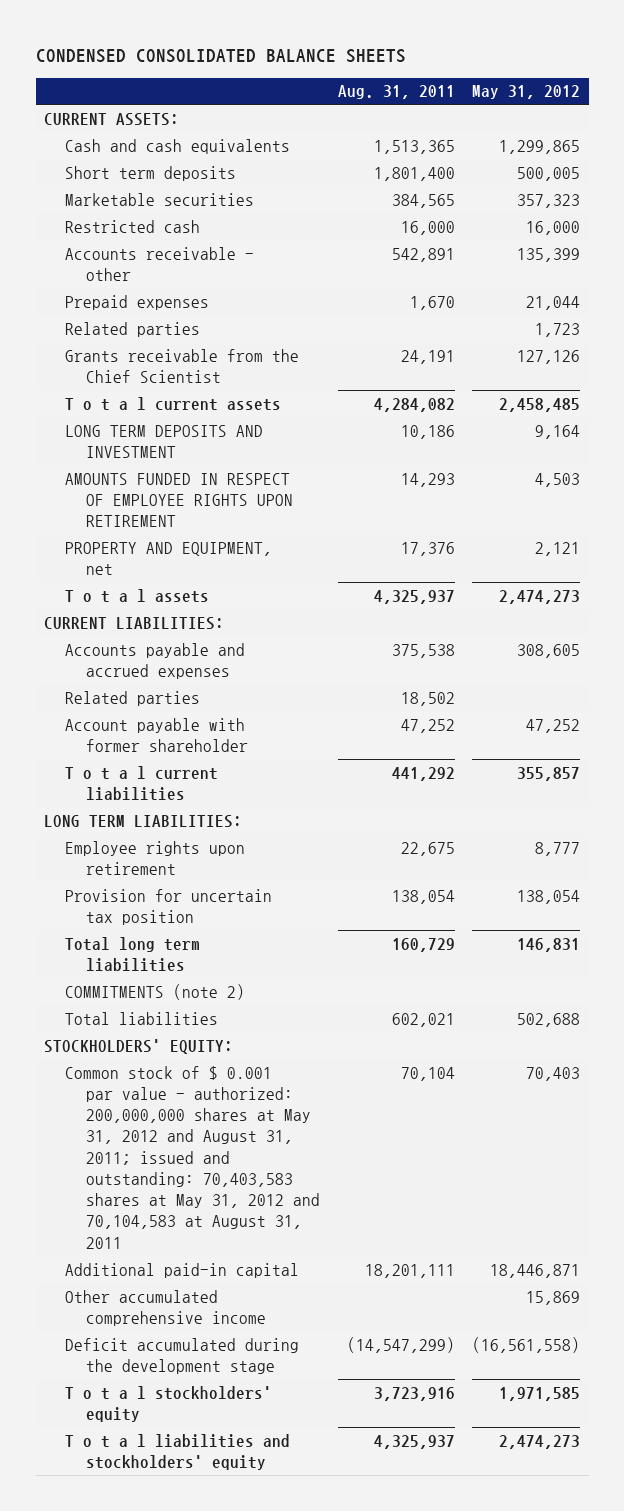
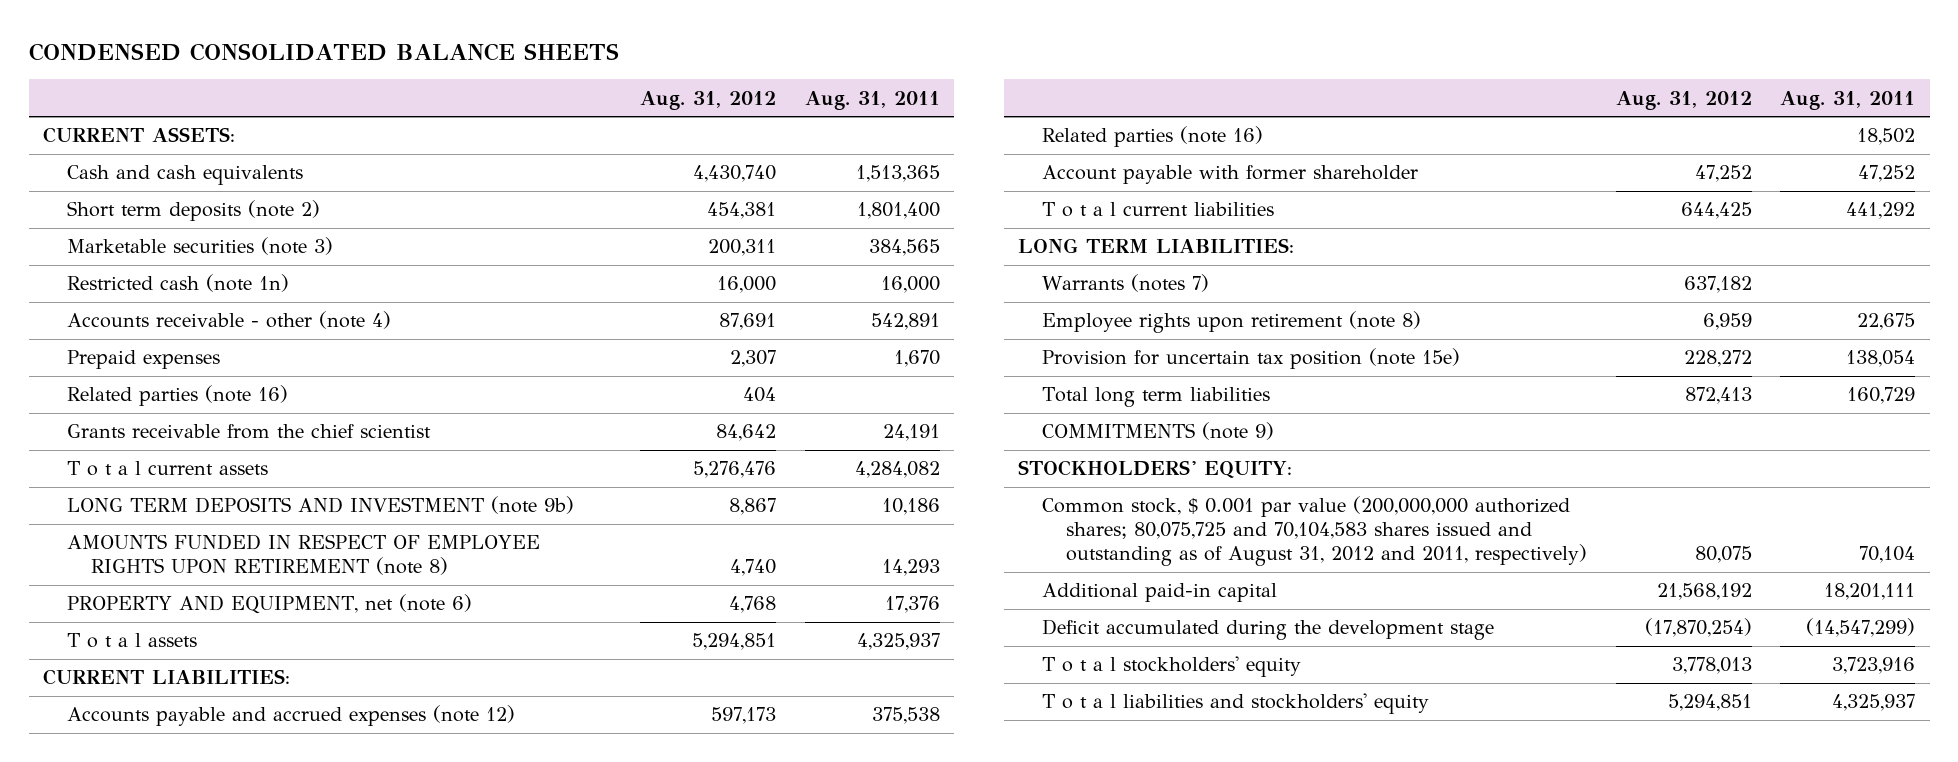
- | Aug. 31, 2011 | May 31, 2012
+ | Aug. 31, 2012 | Aug. 31, 2011
- Short term deposits | 1,801,400 | 500,005
- Marketable securities | 384,565 | 357,323
- Restricted cash | 16,000 | 16,000
- Accounts receivable - other | 542,891 | 135,399
+ Short term deposits (note 2) | 454,381 | 1,801,400
+ Marketable securities (note 3) | 200,311 | 384,565
+ Restricted cash (note 1n) | 16,000 | 16,000
+ Accounts receivable - other (note 4) | 87,691 | 542,891
- Related parties | | 1,723
- Grants receivable from the Chief Scientist | 24,191 | 127,126
+ Related parties (note 16) | 404 |
+ Grants receivable from the chief scientist | 84,642 | 24,191
- LONG TERM DEPOSITS AND INVESTMENT | 10,186 | 9,164
- AMOUNTS FUNDED IN RESPECT OF EMPLOYEE RIGHTS UPON RETIREMENT | 14,293 | 4,503
- PROPERTY AND EQUIPMENT, net | 17,376 | 2,121
+ LONG TERM DEPOSITS AND INVESTMENT (note 9b) | 8,867 | 10,186
+ AMOUNTS FUNDED IN RESPECT OF EMPLOYEE RIGHTS UPON RETIREMENT (note 8) | 4,740 | 14,293
+ PROPERTY AND EQUIPMENT, net (note 6) | 4,768 | 17,376
- Accounts payable and accrued expenses | 375,538 | 308,605
- Related parties | 18,502 |
+ Accounts payable and accrued expenses (note 12) | 597,173 | 375,538
+ Related parties (note 16) | | 18,502
- Employee rights upon retirement | 22,675 | 8,777
- Provision for uncertain tax position | 138,054 | 138,054
+ Warrants (notes 7) | 637,182 |
+ Employee rights upon retirement (note 8) | 6,959 | 22,675
+ Provision for uncertain tax position (note 15e) | 228,272 | 138,054
- COMMITMENTS (note 2)
- Total liabilities | 602,021 | 502,688
+ COMMITMENTS (note 9)
- Common stock of $ 0.001 par value - authorized: 200,000,000 shares at May 31, 2012 and August 31, 2011; issued and outstanding: 70,403,583 shares at May 31, 2012 and 70,104,583 at August 31, 2011 | 70,104 | 70,403
+ Common stock, $ 0.001 par value (200,000,000 authorized shares; 80,075,725 and 70,104,583 shares issued and outstanding as of August 31, 2012 and 2011, respectively) | 80,075 | 70,104
- Other accumulated comprehensive income | | 15,869

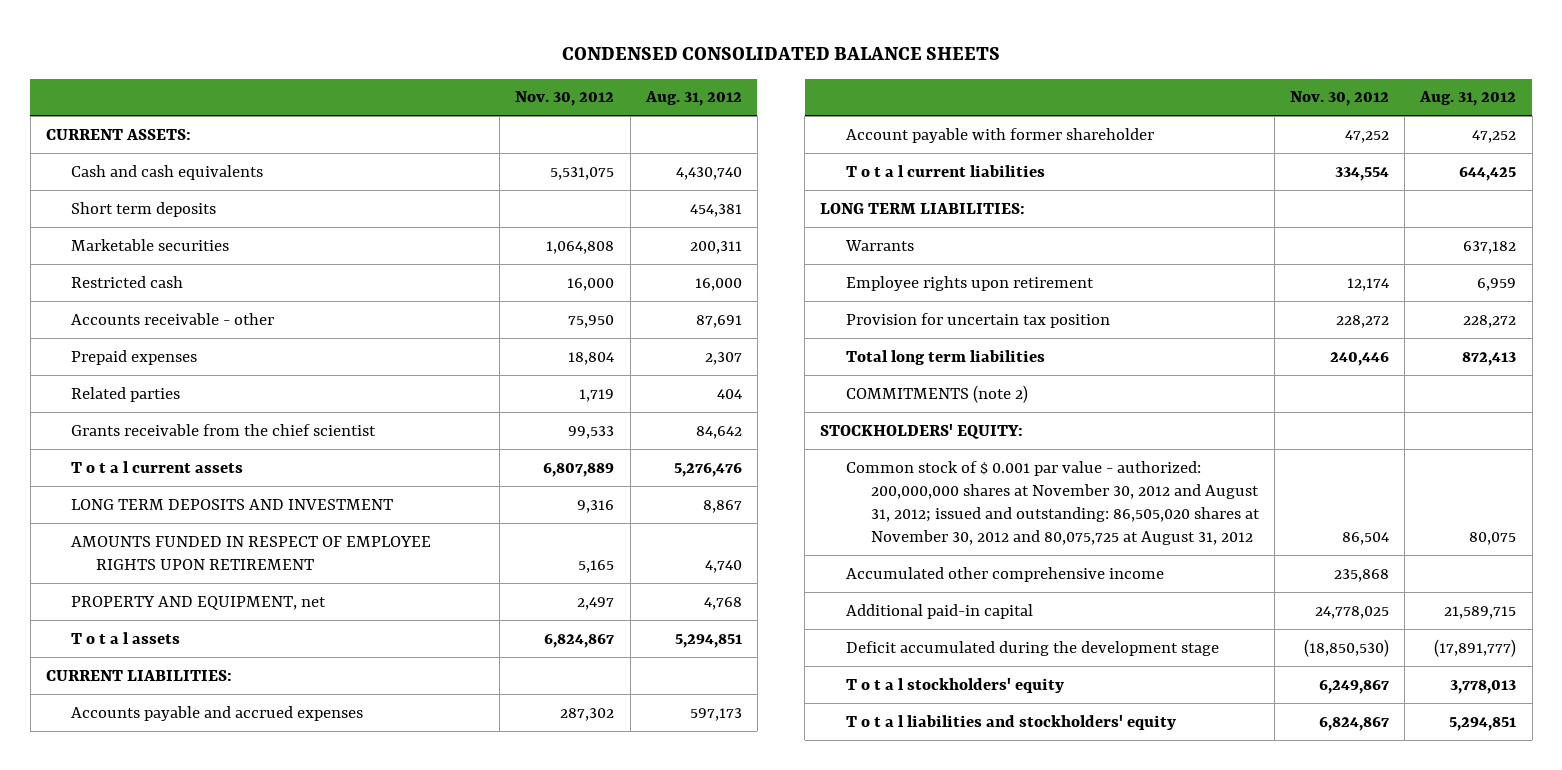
- | Aug. 31, 2012 | Aug. 31, 2011
+ | Nov. 30, 2012 | Aug. 31, 2012
- Short term deposits (note 2) | 454,381 | 1,801,400
- Marketable securities (note 3) | 200,311 | 384,565
- Restricted cash (note 1n) | 16,000 | 16,000
- Accounts receivable - other (note 4) | 87,691 | 542,891
+ Short term deposits | | 454,381
+ Marketable securities | 1,064,808 | 200,311
+ Restricted cash | 16,000 | 16,000
+ Accounts receivable - other | 75,950 | 87,691
- Related parties (note 16) | 404 |
+ Related parties | 1,719 | 404
- LONG TERM DEPOSITS AND INVESTMENT (note 9b) | 8,867 | 10,186
- AMOUNTS FUNDED IN RESPECT OF EMPLOYEE RIGHTS UPON RETIREMENT (note 8) | 4,740 | 14,293
- PROPERTY AND EQUIPMENT, net (note 6) | 4,768 | 17,376
+ LONG TERM DEPOSITS AND INVESTMENT | 9,316 | 8,867
+ AMOUNTS FUNDED IN RESPECT OF EMPLOYEE RIGHTS UPON RETIREMENT | 5,165 | 4,740
+ PROPERTY AND EQUIPMENT, net | 2,497 | 4,768
- Accounts payable and accrued expenses (note 12) | 597,173 | 375,538
- Related parties (note 16) | | 18,502
+ Accounts payable and accrued expenses | 287,302 | 597,173
- Warrants (notes 7) | 637,182 |
- Employee rights upon retirement (note 8) | 6,959 | 22,675
- Provision for uncertain tax position (note 15e) | 228,272 | 138,054
+ Warrants | | 637,182
+ Employee rights upon retirement | 12,174 | 6,959
+ Provision for uncertain tax position | 228,272 | 228,272
- COMMITMENTS (note 9)
+ COMMITMENTS (note 2)
- Common stock, $ 0.001 par value (200,000,000 authorized shares; 80,075,725 and 70,104,583 shares issued and outstanding as of August 31, 2012 and 2011, respectively) | 80,075 | 70,104
- Additional paid-in capital | 21,568,192 | 18,201,111
- Deficit accumulated during the development stage | (17,870,254) | (14,547,299)
+ Common stock of $ 0.001 par value - authorized: 200,000,000 shares at November 30, 2012 and August 31, 2012; issued and outstanding: 86,505,020 shares at November 30, 2012 and 80,075,725 at August 31, 2012 | 86,504 | 80,075
+ Accumulated other comprehensive income | 235,868 |
+ Additional paid-in capital | 24,778,025 | 21,589,715
+ Deficit accumulated during the development stage | (18,850,530) | (17,891,777)

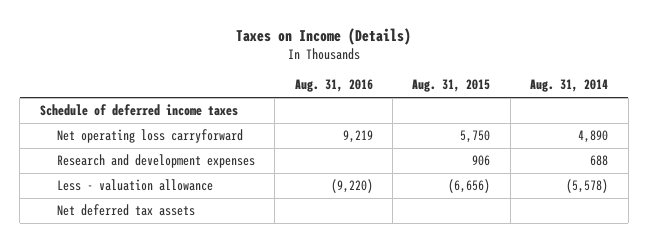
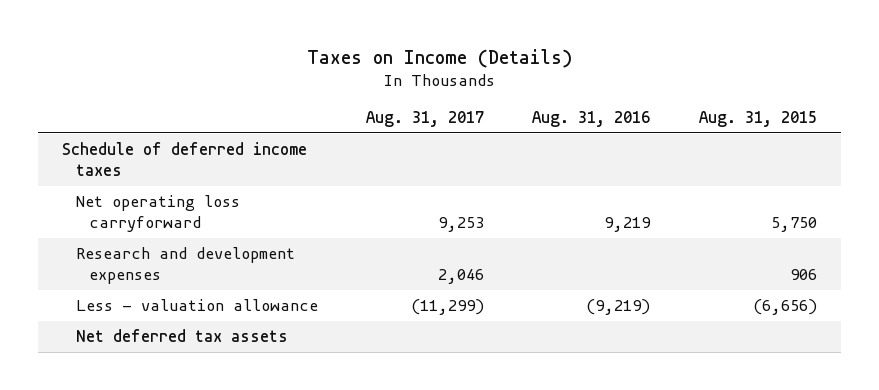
- | Aug. 31, 2016 | Aug. 31, 2015 | Aug. 31, 2014
+ | Aug. 31, 2017 | Aug. 31, 2016 | Aug. 31, 2015
- Less - valuation allowance | (9,220) | (6,656) | (5,578)
+ Less - valuation allowance | (11,299) | (9,219) | (6,656)

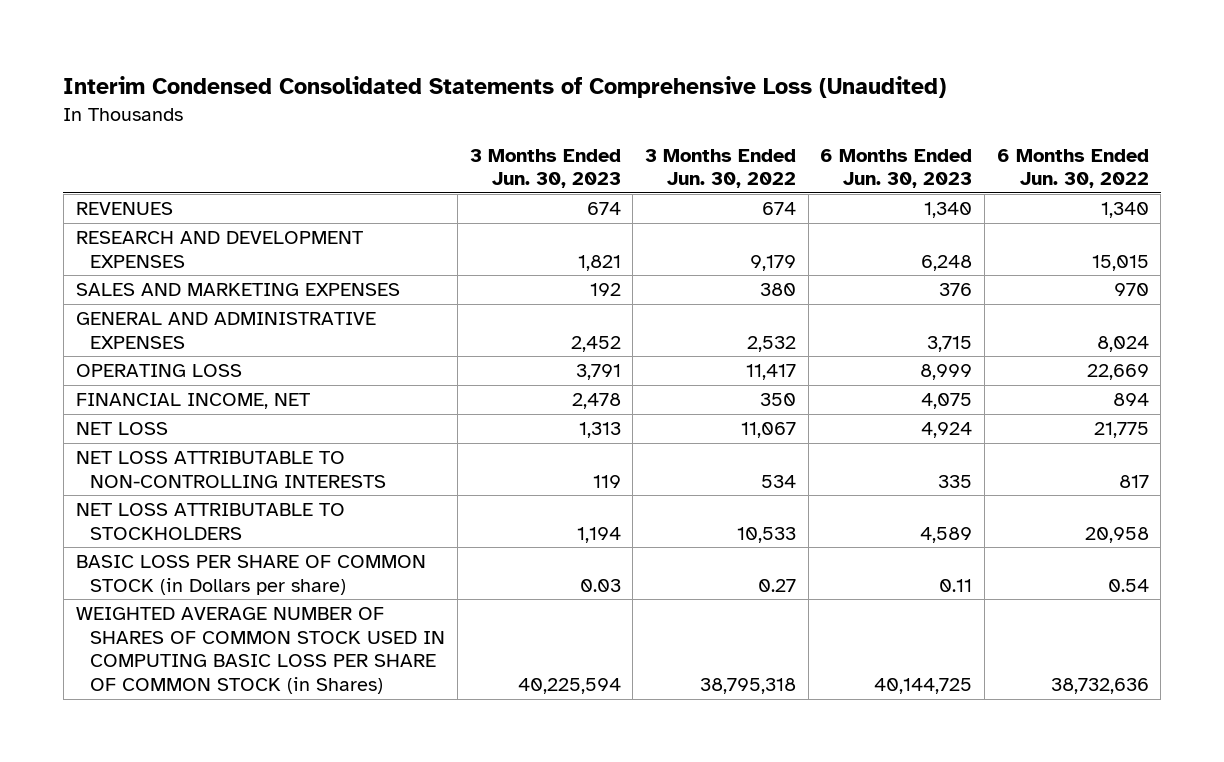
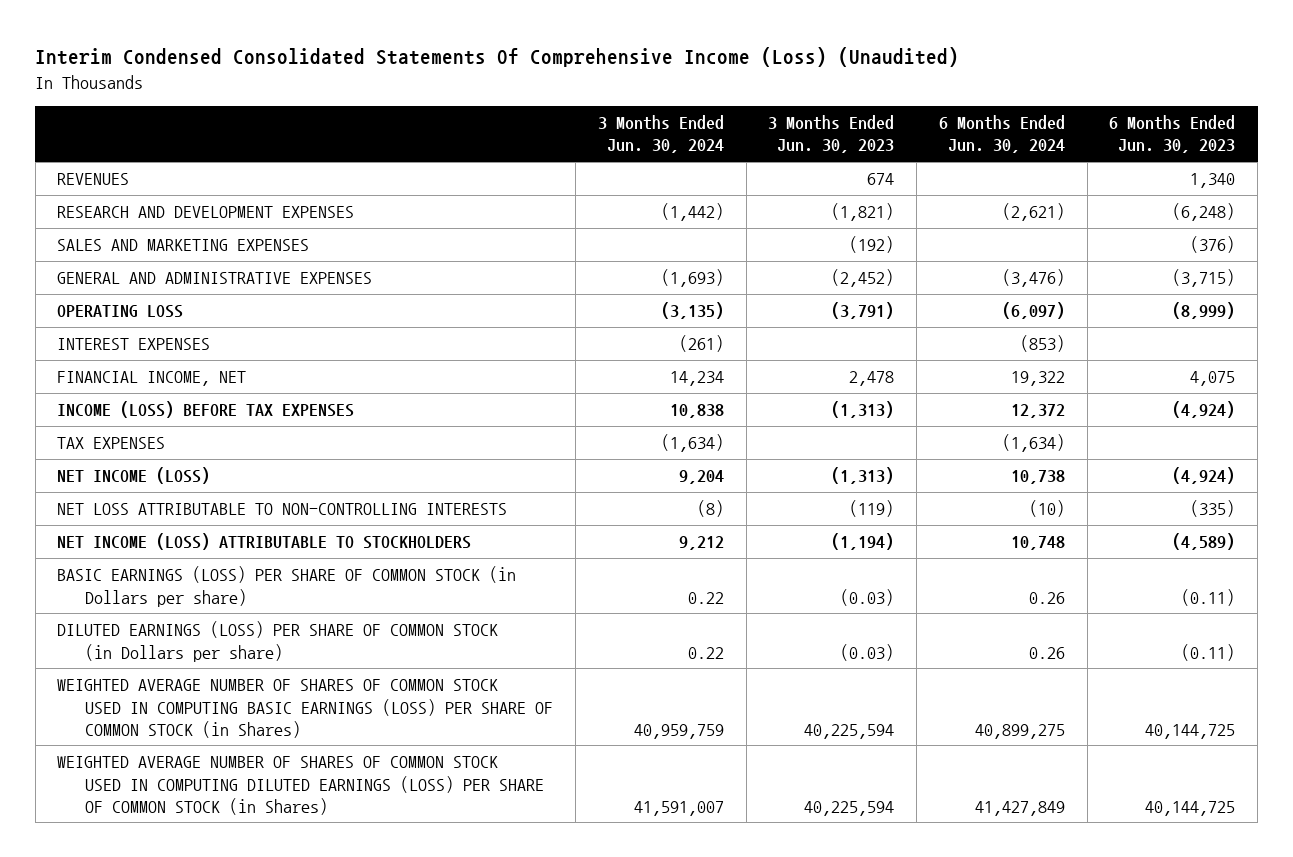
- Interim Condensed Consolidated Statements of Comprehensive Loss (Unaudited)
+ Interim Condensed Consolidated Statements Of Comprehensive Income (Loss) (Unaudited)
- | 3 Months Ended Jun. 30, 2023 | 3 Months Ended Jun. 30, 2022 | 6 Months Ended Jun. 30, 2023 | 6 Months Ended Jun. 30, 2022
+ | 3 Months Ended Jun. 30, 2024 | 3 Months Ended Jun. 30, 2023 | 6 Months Ended Jun. 30, 2024 | 6 Months Ended Jun. 30, 2023
- RESEARCH AND DEVELOPMENT EXPENSES | 1,821 | 9,179 | 6,248 | 15,015
- SALES AND MARKETING EXPENSES | 192 | 380 | 376 | 970
- GENERAL AND ADMINISTRATIVE EXPENSES | 2,452 | 2,532 | 3,715 | 8,024
- OPERATING LOSS | 3,791 | 11,417 | 8,999 | 22,669
+ RESEARCH AND DEVELOPMENT EXPENSES | (1,442) | (1,821) | (2,621) | (6,248)
+ SALES AND MARKETING EXPENSES | | (192) | | (376)
+ GENERAL AND ADMINISTRATIVE EXPENSES | (1,693) | (2,452) | (3,476) | (3,715)
+ OPERATING LOSS | (3,135) | (3,791) | (6,097) | (8,999)
+ INTEREST EXPENSES | (261) | | (853) |
- NET LOSS | 1,313 | 11,067 | 4,924 | 21,775
- NET LOSS ATTRIBUTABLE TO NON-CONTROLLING INTERESTS | 119 | 534 | 335 | 817
- NET LOSS ATTRIBUTABLE TO STOCKHOLDERS | 1,194 | 10,533 | 4,589 | 20,958
- BASIC LOSS PER SHARE OF COMMON STOCK (in Dollars per share) | 0.03 | 0.27 | 0.11 | 0.54
- WEIGHTED AVERAGE NUMBER OF SHARES OF COMMON STOCK USED IN COMPUTING BASIC LOSS PER SHARE OF COMMON STOCK (in Shares) | 40,225,594 | 38,795,318 | 40,144,725 | 38,732,636
+ INCOME (LOSS) BEFORE TAX EXPENSES | 10,838 | (1,313) | 12,372 | (4,924)
+ TAX EXPENSES | (1,634) | | (1,634) |
+ NET INCOME (LOSS) | 9,204 | (1,313) | 10,738 | (4,924)
+ NET LOSS ATTRIBUTABLE TO NON-CONTROLLING INTERESTS | (8) | (119) | (10) | (335)
+ NET INCOME (LOSS) ATTRIBUTABLE TO STOCKHOLDERS | 9,212 | (1,194) | 10,748 | (4,589)
+ BASIC EARNINGS (LOSS) PER SHARE OF COMMON STOCK (in Dollars per share) | 0.22 | (0.03) | 0.26 | (0.11)
+ DILUTED EARNINGS (LOSS) PER SHARE OF COMMON STOCK (in Dollars per share) | 0.22 | (0.03) | 0.26 | (0.11)
+ WEIGHTED AVERAGE NUMBER OF SHARES OF COMMON STOCK USED IN COMPUTING BASIC EARNINGS (LOSS) PER SHARE OF COMMON STOCK (in Shares) | 40,959,759 | 40,225,594 | 40,899,275 | 40,144,725
+ WEIGHTED AVERAGE NUMBER OF SHARES OF COMMON STOCK USED IN COMPUTING DILUTED EARNINGS (LOSS) PER SHARE OF COMMON STOCK (in Shares) | 41,591,007 | 40,225,594 | 41,427,849 | 40,144,725

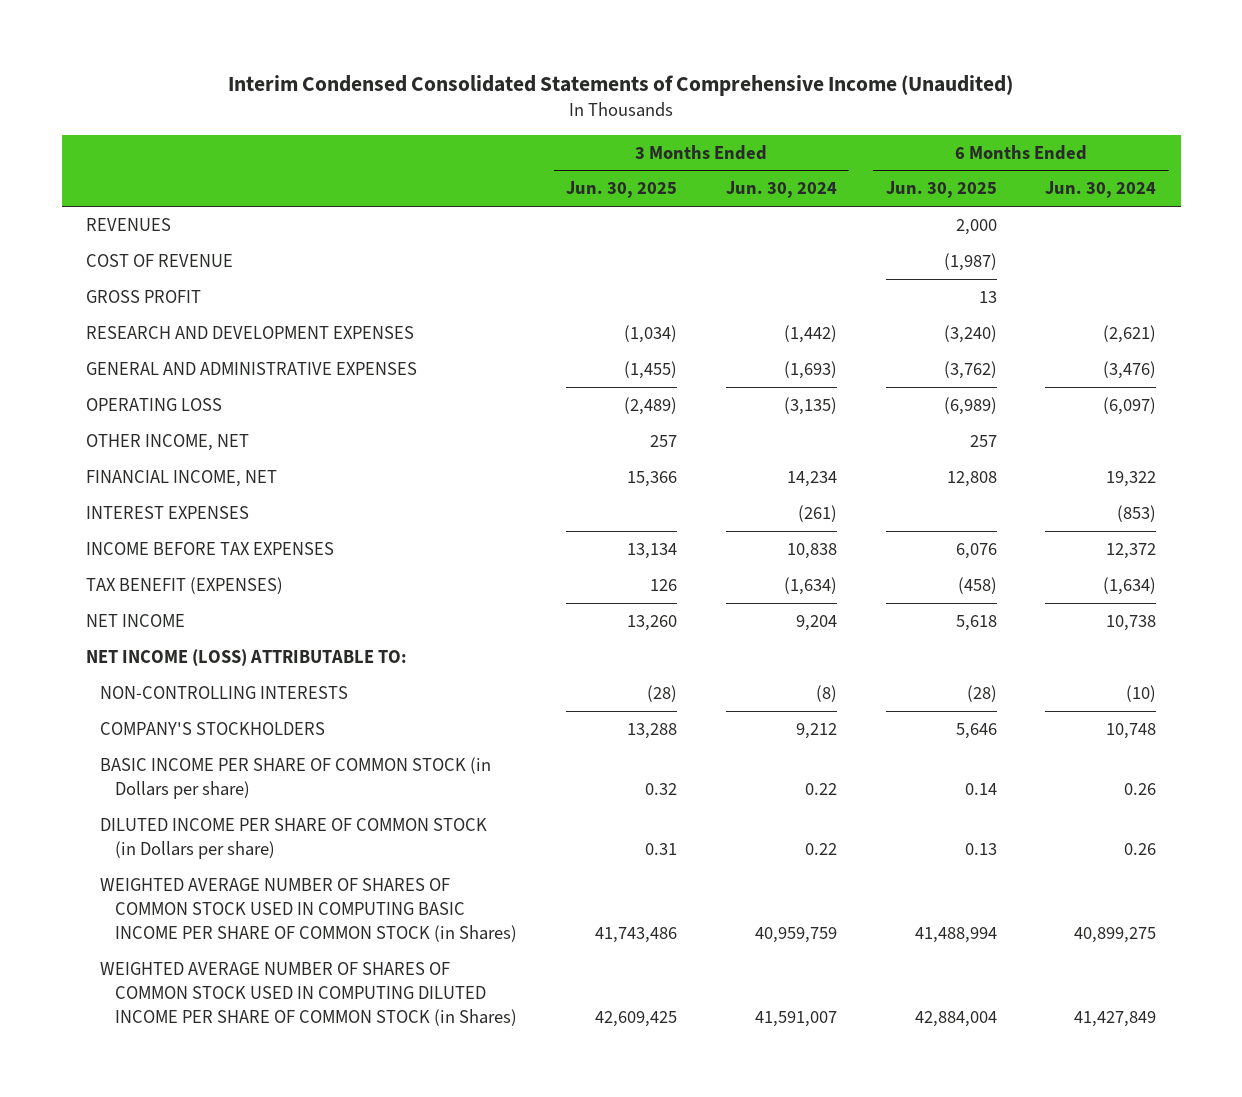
- Interim Condensed Consolidated Statements Of Comprehensive Income (Loss) (Unaudited)
+ Interim Condensed Consolidated Statements of Comprehensive Income (Unaudited)
- | 3 Months Ended Jun. 30, 2024 | 3 Months Ended Jun. 30, 2023 | 6 Months Ended Jun. 30, 2024 | 6 Months Ended Jun. 30, 2023
+ | 3 Months Ended Jun. 30, 2025 | 3 Months Ended Jun. 30, 2024 | 6 Months Ended Jun. 30, 2025 | 6 Months Ended Jun. 30, 2024
+ COST OF REVENUE | | | (1,987) |
+ GROSS PROFIT | | | 13 |
- SALES AND MARKETING EXPENSES | | (192) | | (376)
+ OTHER INCOME, NET | 257 | | 257 |
- INCOME (LOSS) BEFORE TAX EXPENSES | 10,838 | (1,313) | 12,372 | (4,924)
- TAX EXPENSES | (1,634) | | (1,634) |
- NET INCOME (LOSS) | 9,204 | (1,313) | 10,738 | (4,924)
- NET LOSS ATTRIBUTABLE TO NON-CONTROLLING INTERESTS | (8) | (119) | (10) | (335)
- NET INCOME (LOSS) ATTRIBUTABLE TO STOCKHOLDERS | 9,212 | (1,194) | 10,748 | (4,589)
- BASIC EARNINGS (LOSS) PER SHARE OF COMMON STOCK (in Dollars per share) | 0.22 | (0.03) | 0.26 | (0.11)
- DILUTED EARNINGS (LOSS) PER SHARE OF COMMON STOCK (in Dollars per share) | 0.22 | (0.03) | 0.26 | (0.11)
- WEIGHTED AVERAGE NUMBER OF SHARES OF COMMON STOCK USED IN COMPUTING BASIC EARNINGS (LOSS) PER SHARE OF COMMON STOCK (in Shares) | 40,959,759 | 40,225,594 | 40,899,275 | 40,144,725
- WEIGHTED AVERAGE NUMBER OF SHARES OF COMMON STOCK USED IN COMPUTING DILUTED EARNINGS (LOSS) PER SHARE OF COMMON STOCK (in Shares) | 41,591,007 | 40,225,594 | 41,427,849 | 40,144,725
moved down: INTEREST EXPENSES | | (261) | | (853)
+ INCOME BEFORE TAX EXPENSES | 13,134 | 10,838 | 6,076 | 12,372
+ TAX BENEFIT (EXPENSES) | 126 | (1,634) | (458) | (1,634)
+ NET INCOME | 13,260 | 9,204 | 5,618 | 10,738
+ NET INCOME (LOSS) ATTRIBUTABLE TO:
+ NON-CONTROLLING INTERESTS | (28) | (8) | (28) | (10)
+ COMPANY'S STOCKHOLDERS | 13,288 | 9,212 | 5,646 | 10,748
+ BASIC INCOME PER SHARE OF COMMON STOCK (in Dollars per share) | 0.32 | 0.22 | 0.14 | 0.26
+ DILUTED INCOME PER SHARE OF COMMON STOCK (in Dollars per share) | 0.31 | 0.22 | 0.13 | 0.26
+ WEIGHTED AVERAGE NUMBER OF SHARES OF COMMON STOCK USED IN COMPUTING BASIC INCOME PER SHARE OF COMMON STOCK (in Shares) | 41,743,486 | 40,959,759 | 41,488,994 | 40,899,275
+ WEIGHTED AVERAGE NUMBER OF SHARES OF COMMON STOCK USED IN COMPUTING DILUTED INCOME PER SHARE OF COMMON STOCK (in Shares) | 42,609,425 | 41,591,007 | 42,884,004 | 41,427,849

